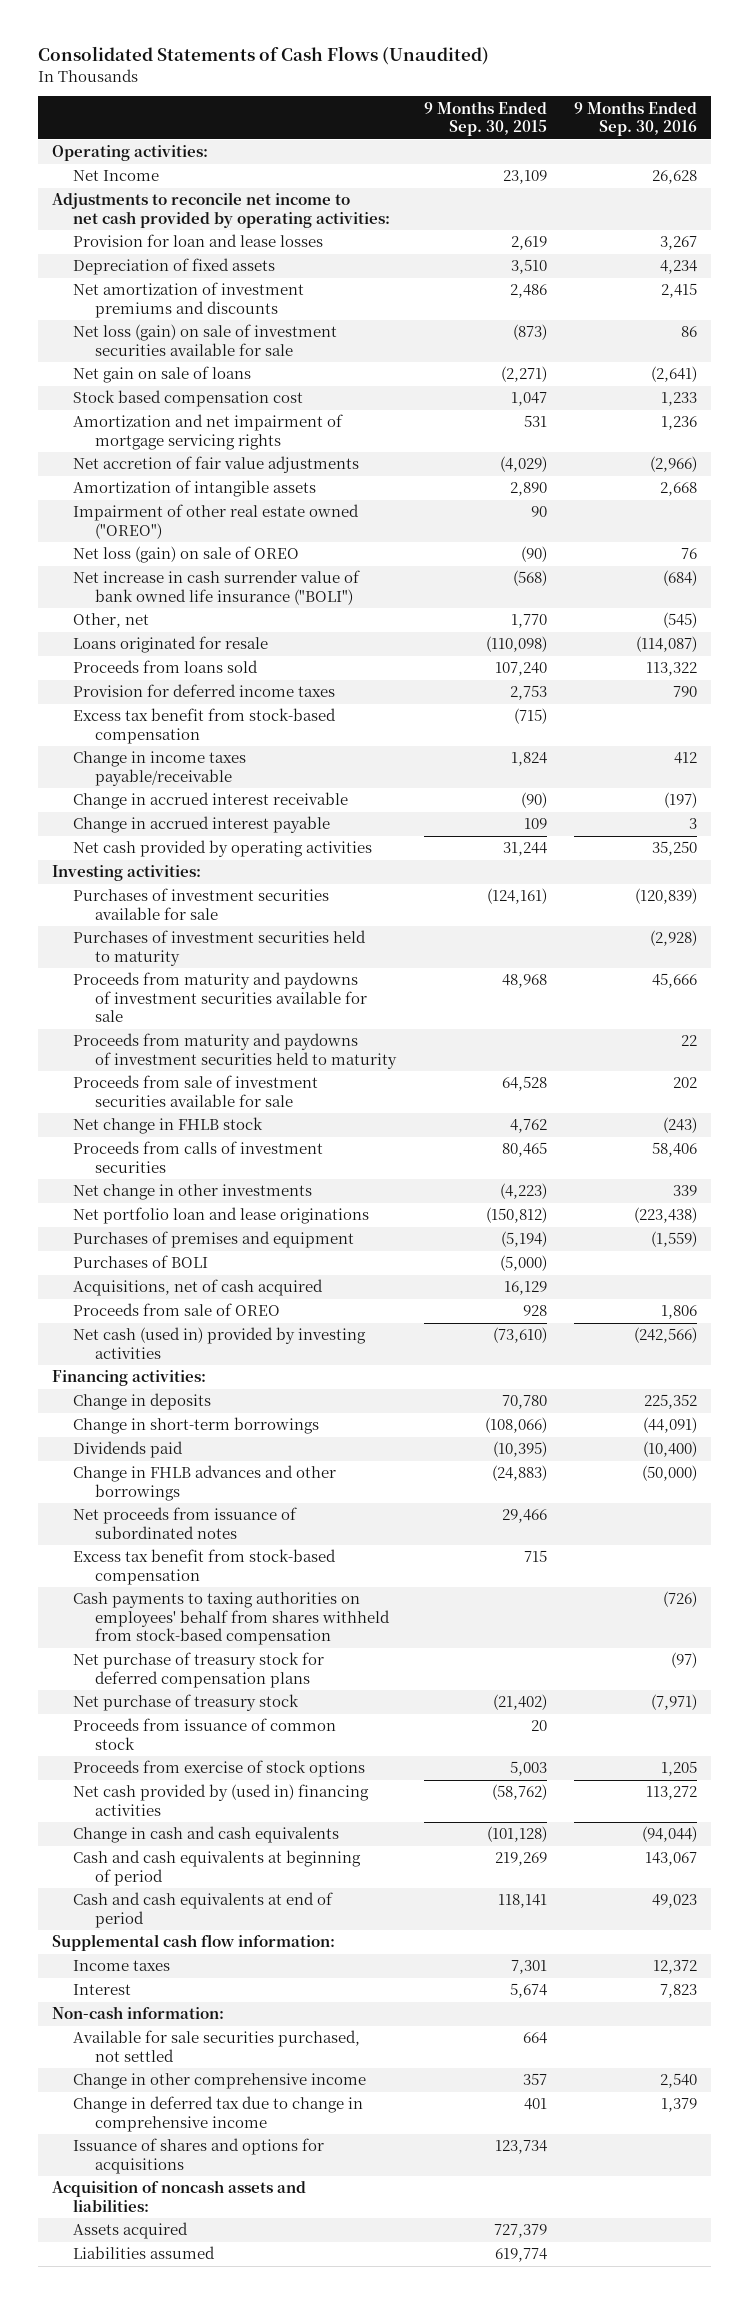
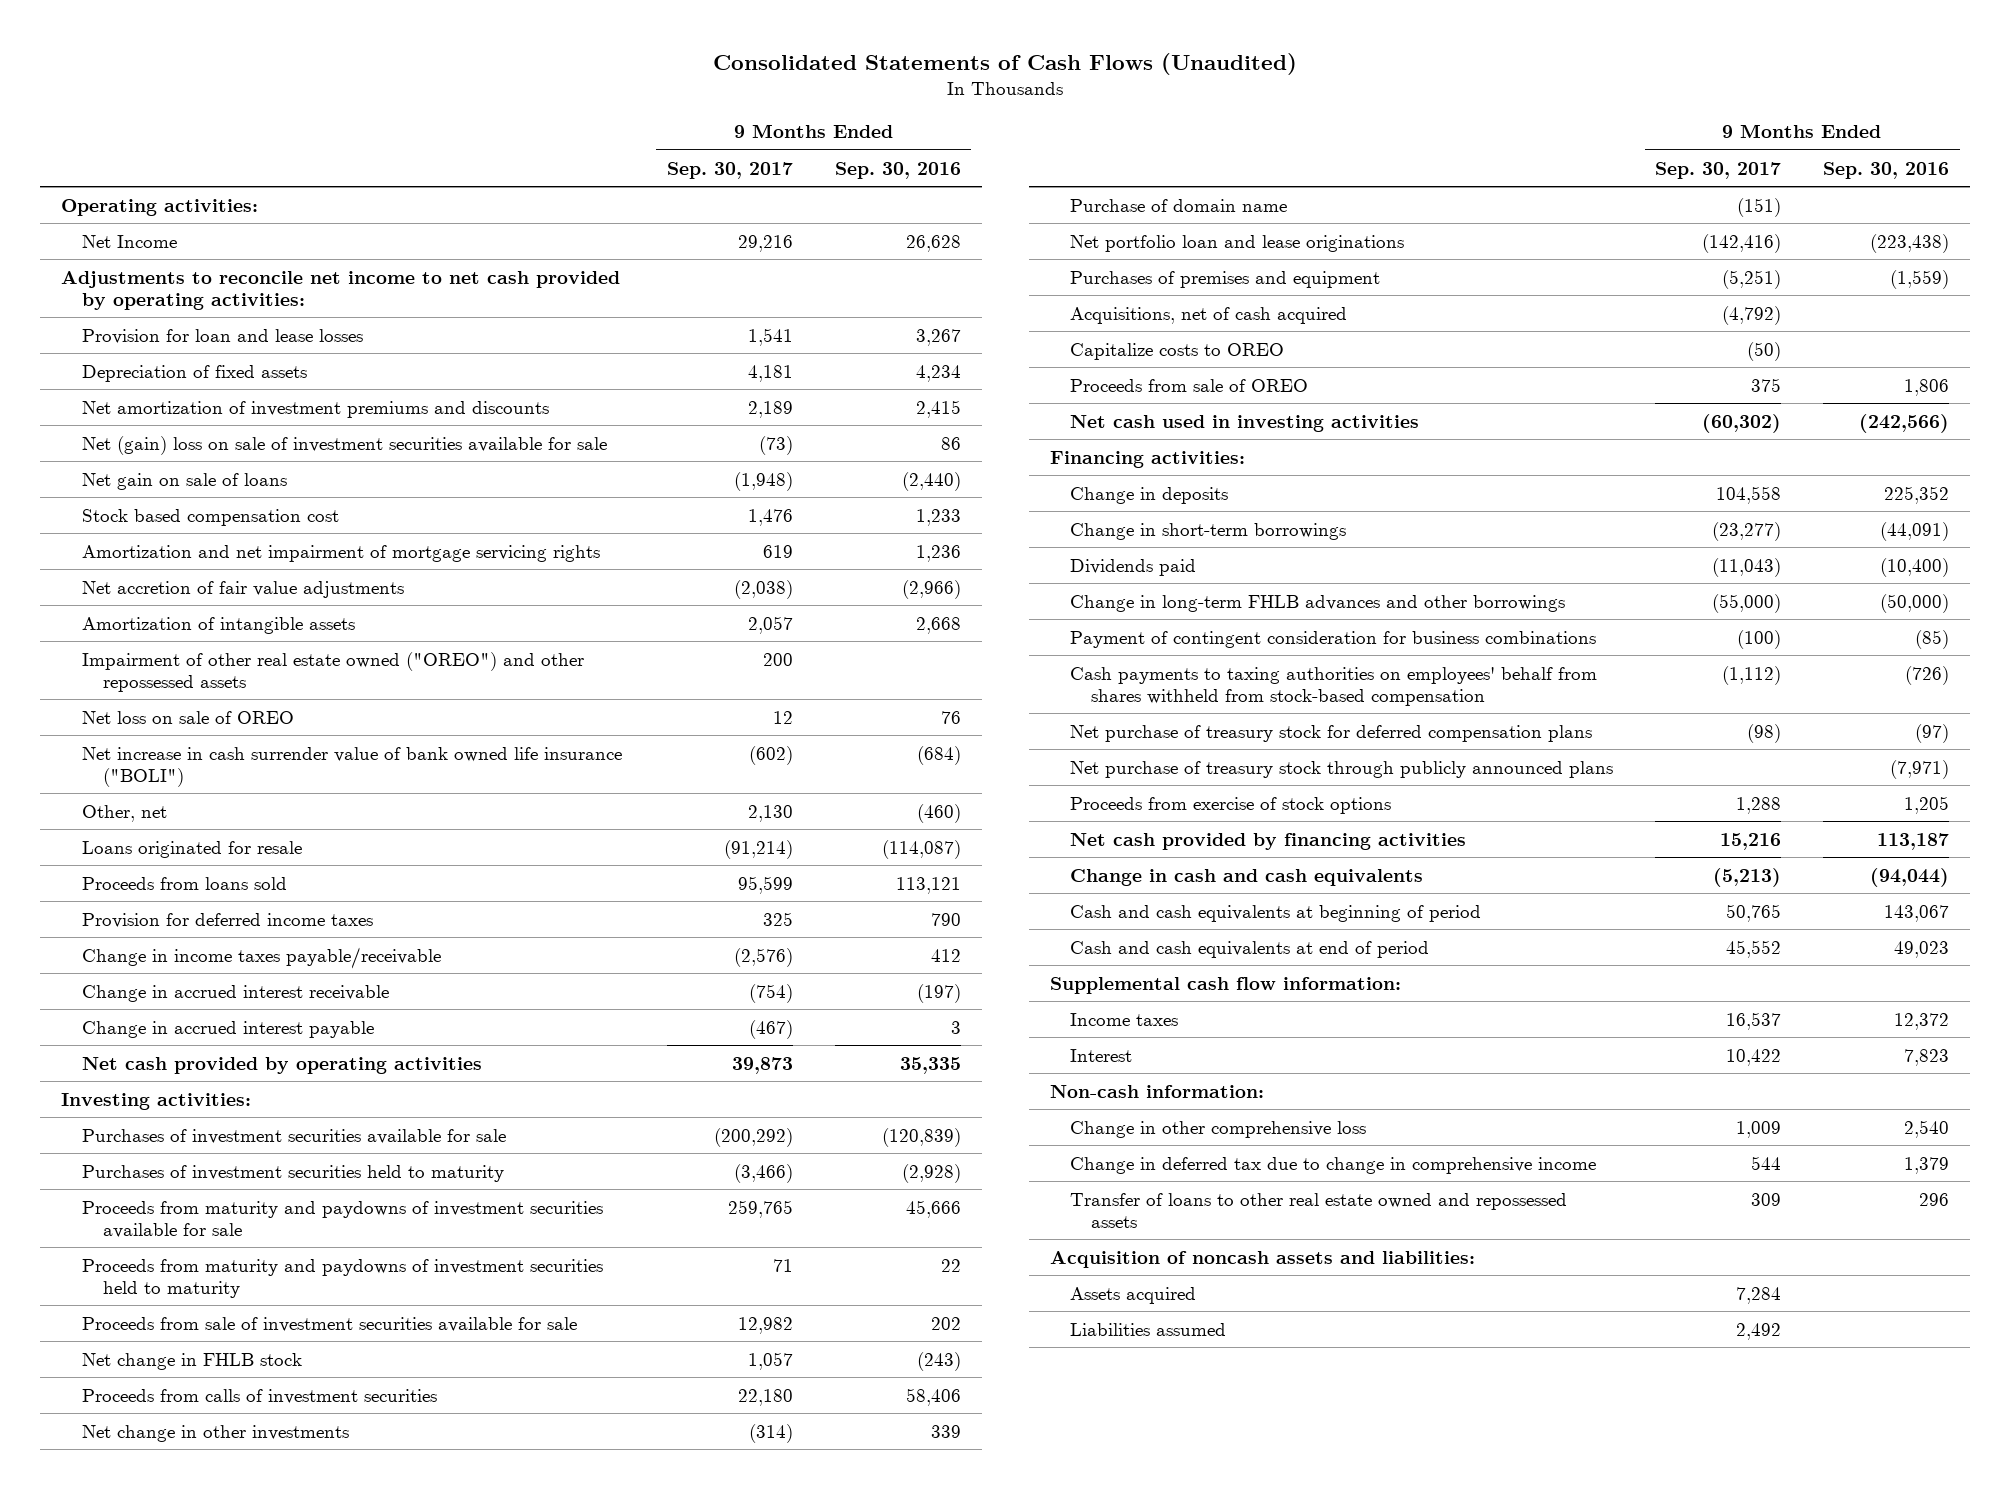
- | 9 Months Ended Sep. 30, 2015 | 9 Months Ended Sep. 30, 2016
+ | 9 Months Ended Sep. 30, 2017 | 9 Months Ended Sep. 30, 2016
- Net loss (gain) on sale of investment securities available for sale | (873) | 86
- Net gain on sale of loans | (2,271) | (2,641)
+ Net (gain) loss on sale of investment securities available for sale | (73) | 86
+ Net gain on sale of loans | (1,948) | (2,440)
- Impairment of other real estate owned ("OREO") | 90 |
- Net loss (gain) on sale of OREO | (90) | 76
+ Impairment of other real estate owned ("OREO") and other repossessed assets | 200 |
+ Net loss on sale of OREO | 12 | 76
- Other, net | 1,770 | (545)
+ Other, net | 2,130 | (460)
- Proceeds from loans sold | 107,240 | 113,322
+ Proceeds from loans sold | 95,599 | 113,121
- Excess tax benefit from stock-based compensation | (715) |
- Net cash provided by operating activities | 31,244 | 35,250
+ Net cash provided by operating activities | 39,873 | 35,335
+ Purchase of domain name | (151) |
- Purchases of BOLI | (5,000) |
+ Capitalize costs to OREO | (50) |
- Net cash (used in) provided by investing activities | (73,610) | (242,566)
+ Net cash used in investing activities | (60,302) | (242,566)
- Change in FHLB advances and other borrowings | (24,883) | (50,000)
- Net proceeds from issuance of subordinated notes | 29,466 |
- Excess tax benefit from stock-based compensation | 715 |
+ Change in long-term FHLB advances and other borrowings | (55,000) | (50,000)
+ Payment of contingent consideration for business combinations | (100) | (85)
- Net purchase of treasury stock | (21,402) | (7,971)
- Proceeds from issuance of common stock | 20 |
+ Net purchase of treasury stock through publicly announced plans | | (7,971)
- Net cash provided by (used in) financing activities | (58,762) | 113,272
+ Net cash provided by financing activities | 15,216 | 113,187
- Available for sale securities purchased, not settled | 664 |
- Change in other comprehensive income | 357 | 2,540
+ Change in other comprehensive loss | 1,009 | 2,540
- Issuance of shares and options for acquisitions | 123,734 |
+ Transfer of loans to other real estate owned and repossessed assets | 309 | 296

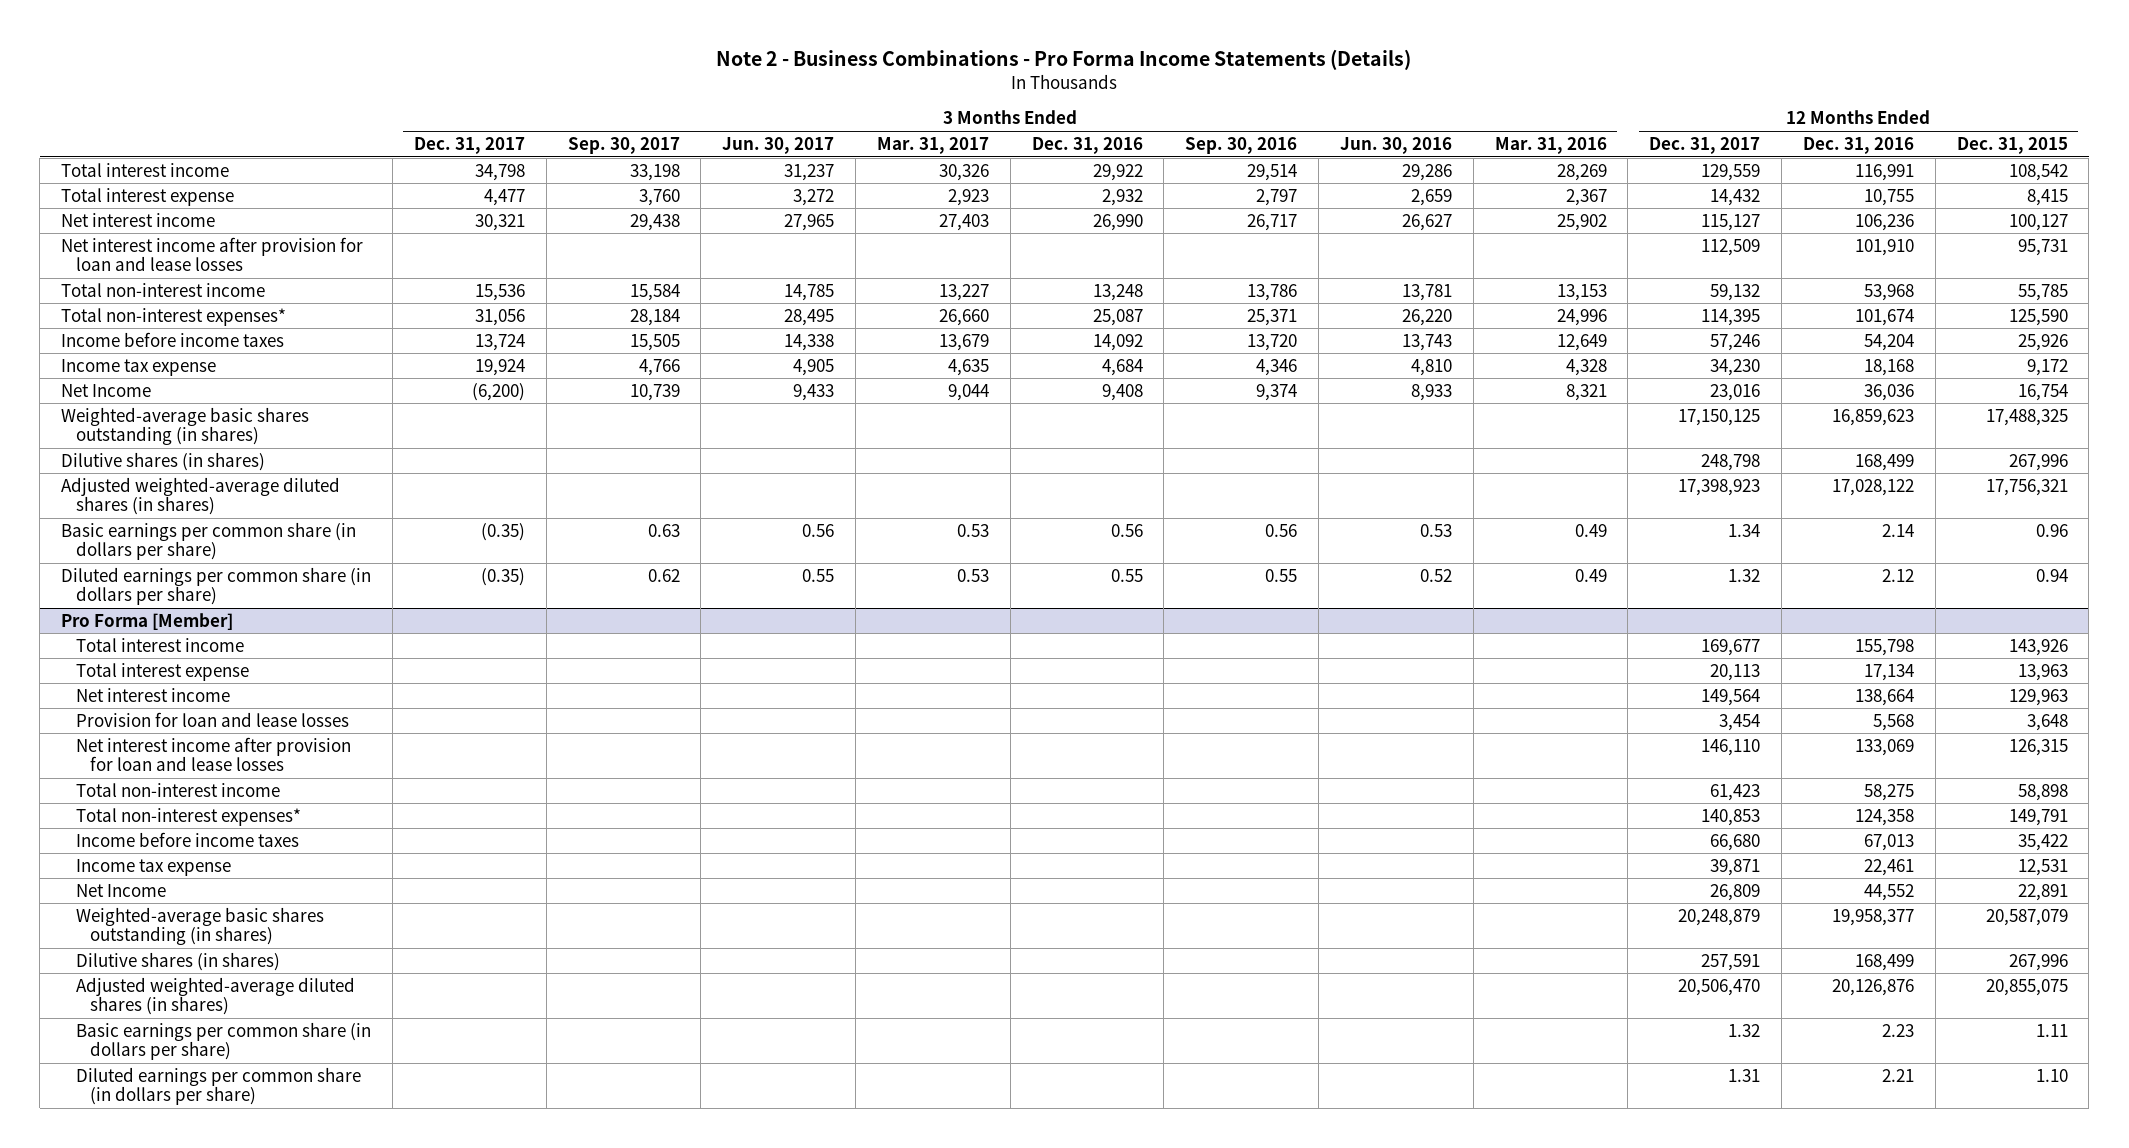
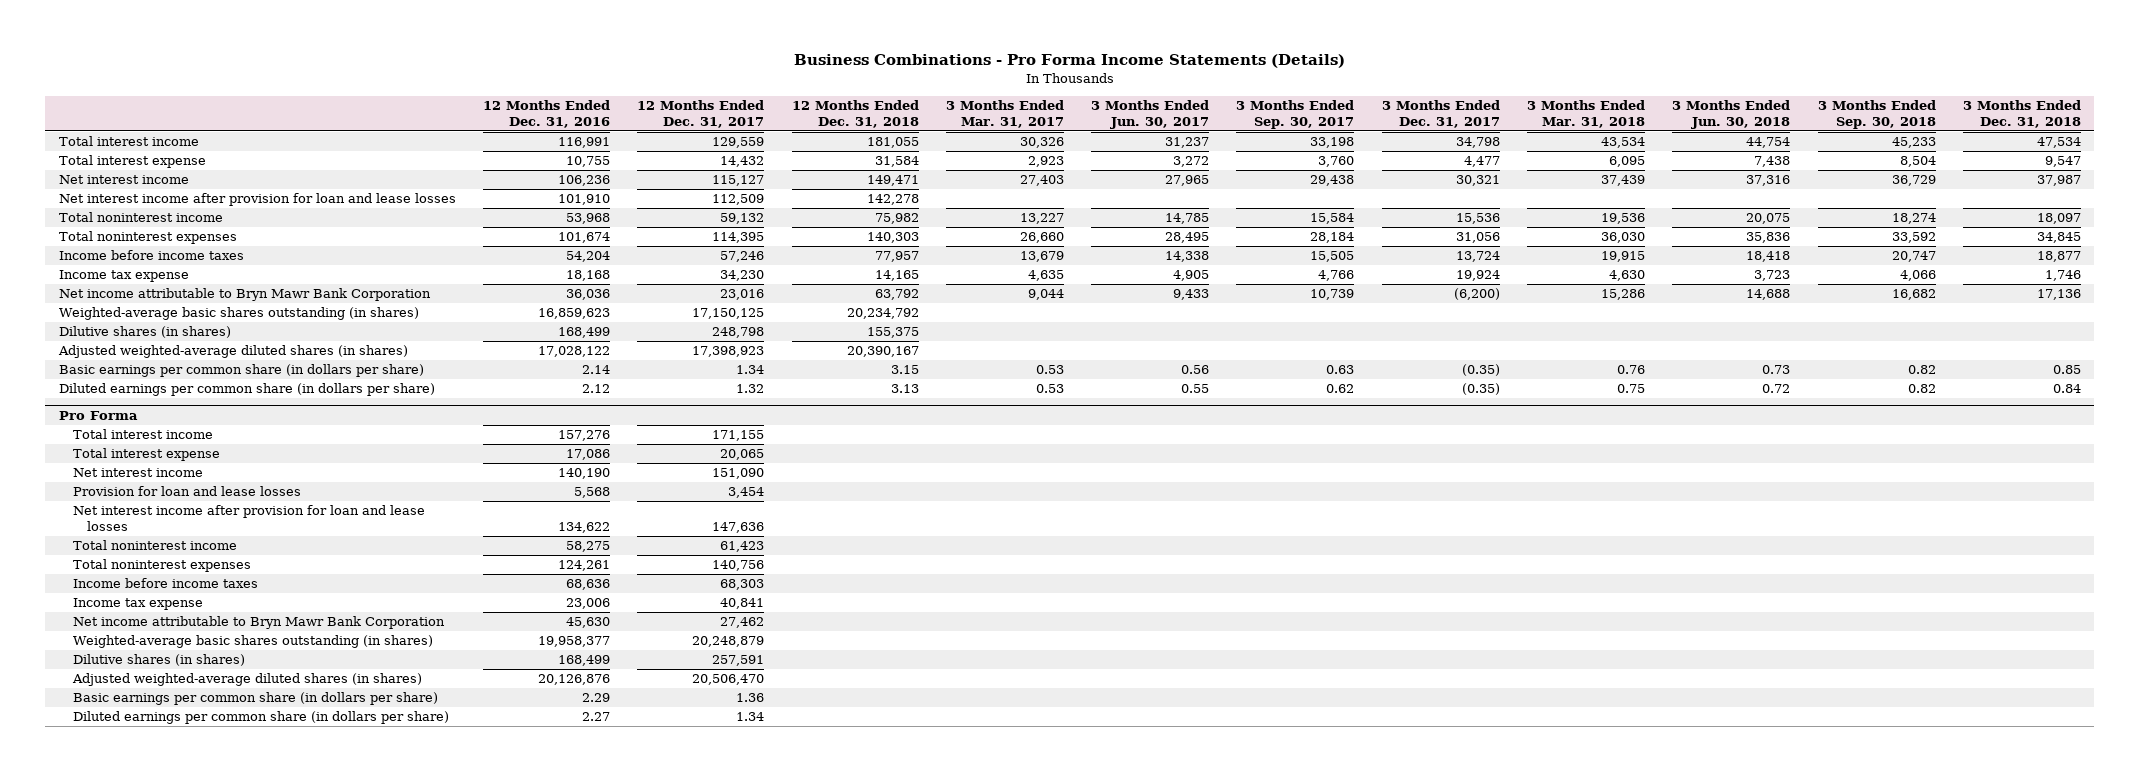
- Note 2 - Business Combinations - Pro Forma Income Statements (Details)
+ Business Combinations - Pro Forma Income Statements (Details)
- | 3 Months Ended Dec. 31, 2017 | 3 Months Ended Sep. 30, 2017 | 3 Months Ended Jun. 30, 2017 | 3 Months Ended Mar. 31, 2017 | 3 Months Ended Dec. 31, 2016 | 3 Months Ended Sep. 30, 2016 | 3 Months Ended Jun. 30, 2016 | 3 Months Ended Mar. 31, 2016 | 12 Months Ended Dec. 31, 2017 | 12 Months Ended Dec. 31, 2016 | 12 Months Ended Dec. 31, 2015
+ | 12 Months Ended Dec. 31, 2016 | 12 Months Ended Dec. 31, 2017 | 12 Months Ended Dec. 31, 2018 | 3 Months Ended Mar. 31, 2017 | 3 Months Ended Jun. 30, 2017 | 3 Months Ended Sep. 30, 2017 | 3 Months Ended Dec. 31, 2017 | 3 Months Ended Mar. 31, 2018 | 3 Months Ended Jun. 30, 2018 | 3 Months Ended Sep. 30, 2018 | 3 Months Ended Dec. 31, 2018
- Total non-interest income | 15,536 | 15,584 | 14,785 | 13,227 | 13,248 | 13,786 | 13,781 | 13,153 | 59,132 | 53,968 | 55,785
- Total non-interest expenses* | 31,056 | 28,184 | 28,495 | 26,660 | 25,087 | 25,371 | 26,220 | 24,996 | 114,395 | 101,674 | 125,590
+ Total noninterest income | 53,968 | 59,132 | 75,982 | 13,227 | 14,785 | 15,584 | 15,536 | 19,536 | 20,075 | 18,274 | 18,097
+ Total noninterest expenses | 101,674 | 114,395 | 140,303 | 26,660 | 28,495 | 28,184 | 31,056 | 36,030 | 35,836 | 33,592 | 34,845
- Net Income | (6,200) | 10,739 | 9,433 | 9,044 | 9,408 | 9,374 | 8,933 | 8,321 | 23,016 | 36,036 | 16,754
+ Net income attributable to Bryn Mawr Bank Corporation | 36,036 | 23,016 | 63,792 | 9,044 | 9,433 | 10,739 | (6,200) | 15,286 | 14,688 | 16,682 | 17,136
- Pro Forma [Member]
- Total interest income | | | | | | | | | 169,677 | 155,798 | 143,926
- Total interest expense | | | | | | | | | 20,113 | 17,134 | 13,963
- Net interest income | | | | | | | | | 149,564 | 138,664 | 129,963
+ Pro Forma
+ Total interest income | 157,276 | 171,155 | | | | | | | | |
+ Total interest expense | 17,086 | 20,065 | | | | | | | | |
+ Net interest income | 140,190 | 151,090 | | | | | | | | |
- Net interest income after provision for loan and lease losses | | | | | | | | | 146,110 | 133,069 | 126,315
- Total non-interest income | | | | | | | | | 61,423 | 58,275 | 58,898
- Total non-interest expenses* | | | | | | | | | 140,853 | 124,358 | 149,791
- Income before income taxes | | | | | | | | | 66,680 | 67,013 | 35,422
- Income tax expense | | | | | | | | | 39,871 | 22,461 | 12,531
- Net Income | | | | | | | | | 26,809 | 44,552 | 22,891
+ Net interest income after provision for loan and lease losses | 134,622 | 147,636 | | | | | | | | |
+ Total noninterest income | 58,275 | 61,423 | | | | | | | | |
+ Total noninterest expenses | 124,261 | 140,756 | | | | | | | | |
+ Income before income taxes | 68,636 | 68,303 | | | | | | | | |
+ Income tax expense | 23,006 | 40,841 | | | | | | | | |
+ Net income attributable to Bryn Mawr Bank Corporation | 45,630 | 27,462 | | | | | | | | |
- Basic earnings per common share (in dollars per share) | | | | | | | | | 1.32 | 2.23 | 1.11
- Diluted earnings per common share (in dollars per share) | | | | | | | | | 1.31 | 2.21 | 1.10
+ Basic earnings per common share (in dollars per share) | 2.29 | 1.36 | | | | | | | | |
+ Diluted earnings per common share (in dollars per share) | 2.27 | 1.34 | | | | | | | | |

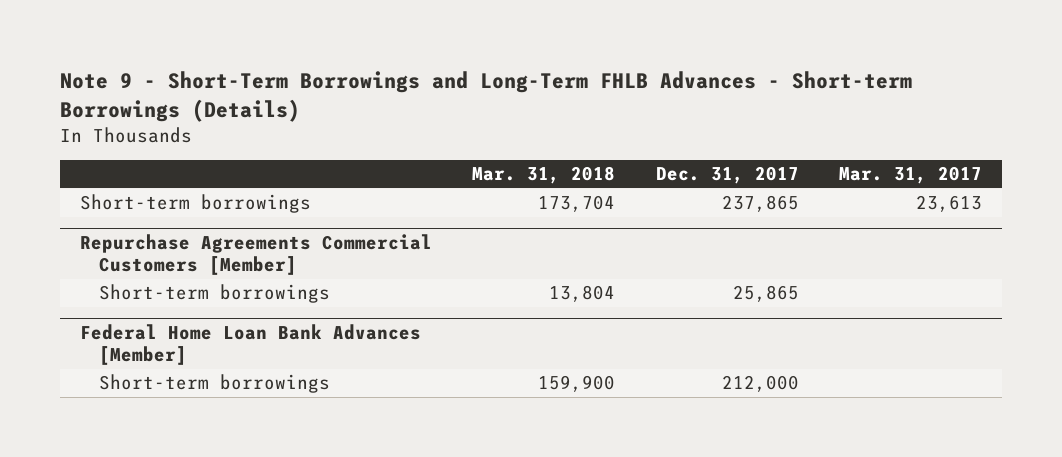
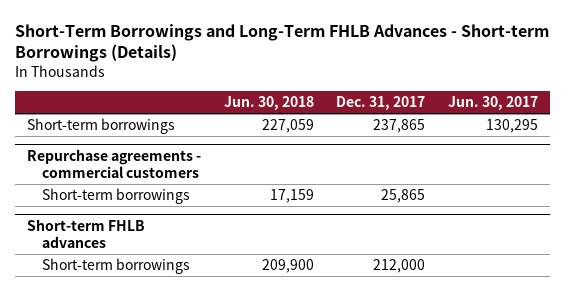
- Note 9 - Short-Term Borrowings and Long-Term FHLB Advances - Short-term Borrowings (Details)
+ Short-Term Borrowings and Long-Term FHLB Advances - Short-term Borrowings (Details)
- | Mar. 31, 2018 | Dec. 31, 2017 | Mar. 31, 2017
+ | Jun. 30, 2018 | Dec. 31, 2017 | Jun. 30, 2017
- Repurchase Agreements Commercial Customers [Member]
+ Repurchase agreements - commercial customers
- Federal Home Loan Bank Advances [Member]
+ Short-term FHLB advances

